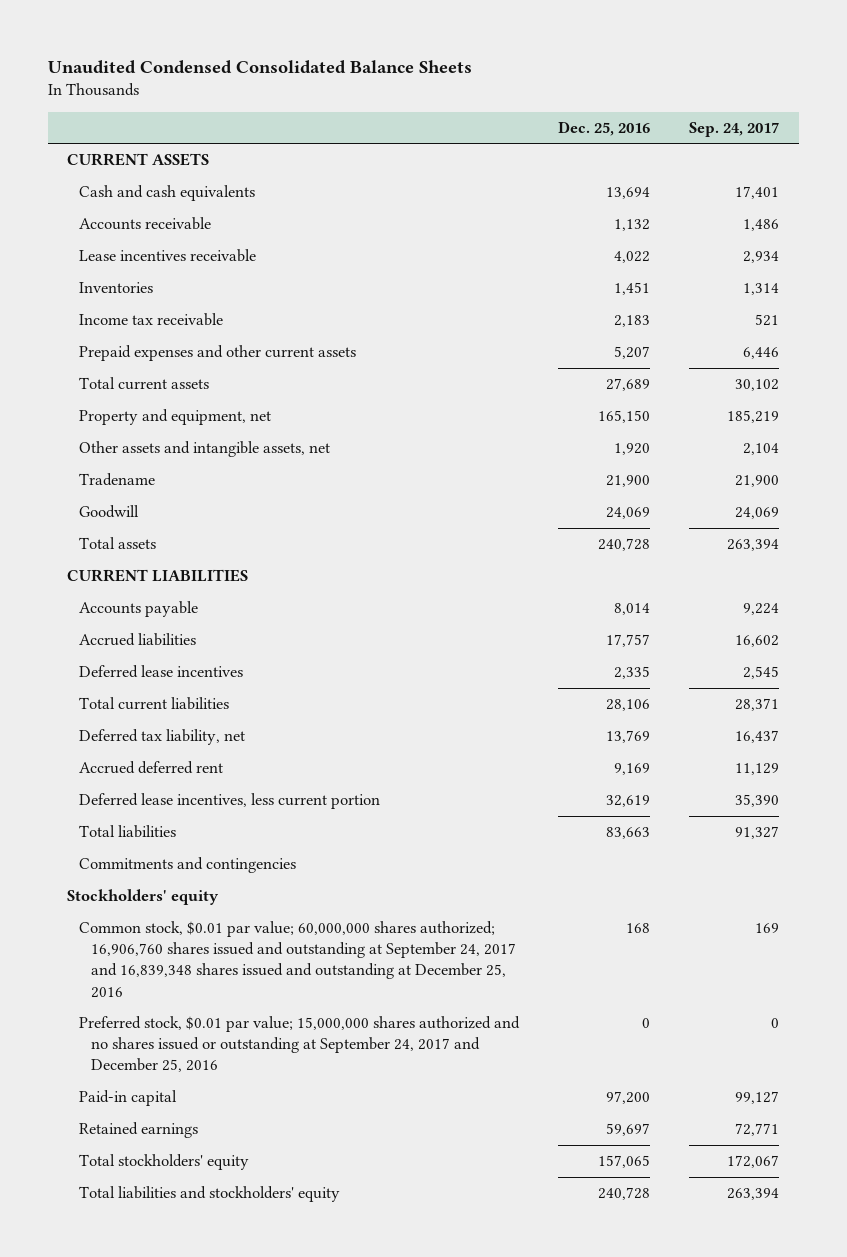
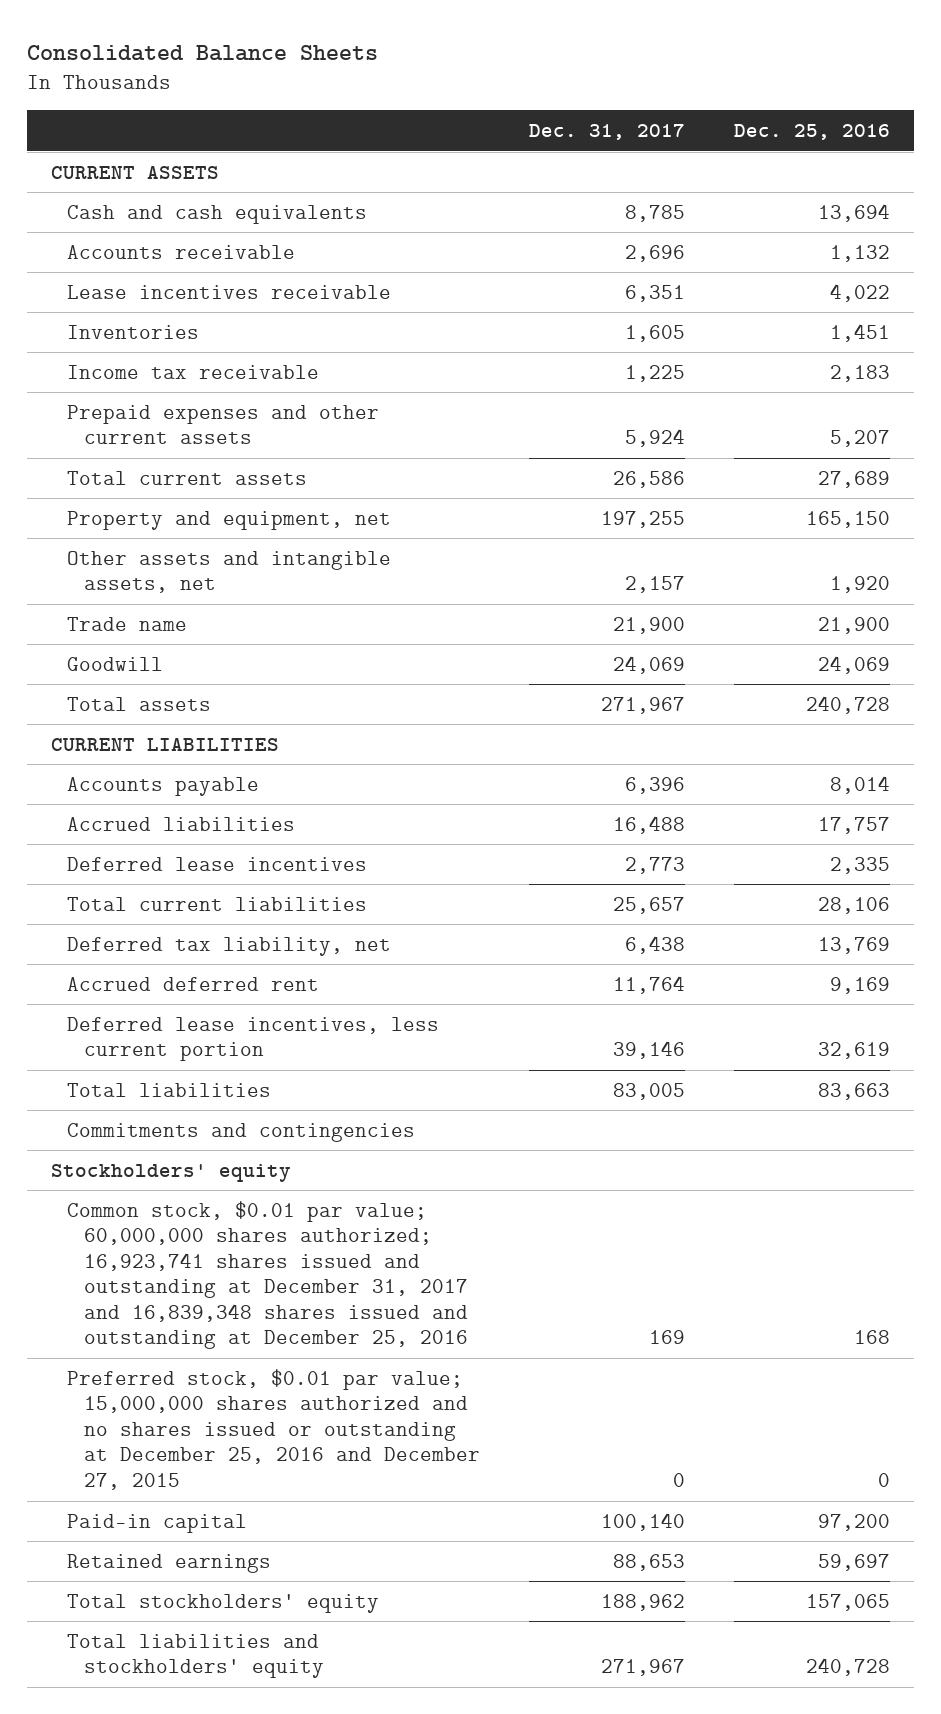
- Unaudited Condensed Consolidated Balance Sheets
+ Consolidated Balance Sheets
- | Dec. 25, 2016 | Sep. 24, 2017
+ | Dec. 31, 2017 | Dec. 25, 2016
- Tradename | 21,900 | 21,900
+ Trade name | 21,900 | 21,900
- Common stock, $0.01 par value; 60,000,000 shares authorized; 16,906,760 shares issued and outstanding at September 24, 2017 and 16,839,348 shares issued and outstanding at December 25, 2016 | 168 | 169
- Preferred stock, $0.01 par value; 15,000,000 shares authorized and no shares issued or outstanding at September 24, 2017 and December 25, 2016 | 0 | 0
+ Common stock, $0.01 par value; 60,000,000 shares authorized; 16,923,741 shares issued and outstanding at December 31, 2017 and 16,839,348 shares issued and outstanding at December 25, 2016 | 169 | 168
+ Preferred stock, $0.01 par value; 15,000,000 shares authorized and no shares issued or outstanding at December 25, 2016 and December 27, 2015 | 0 | 0

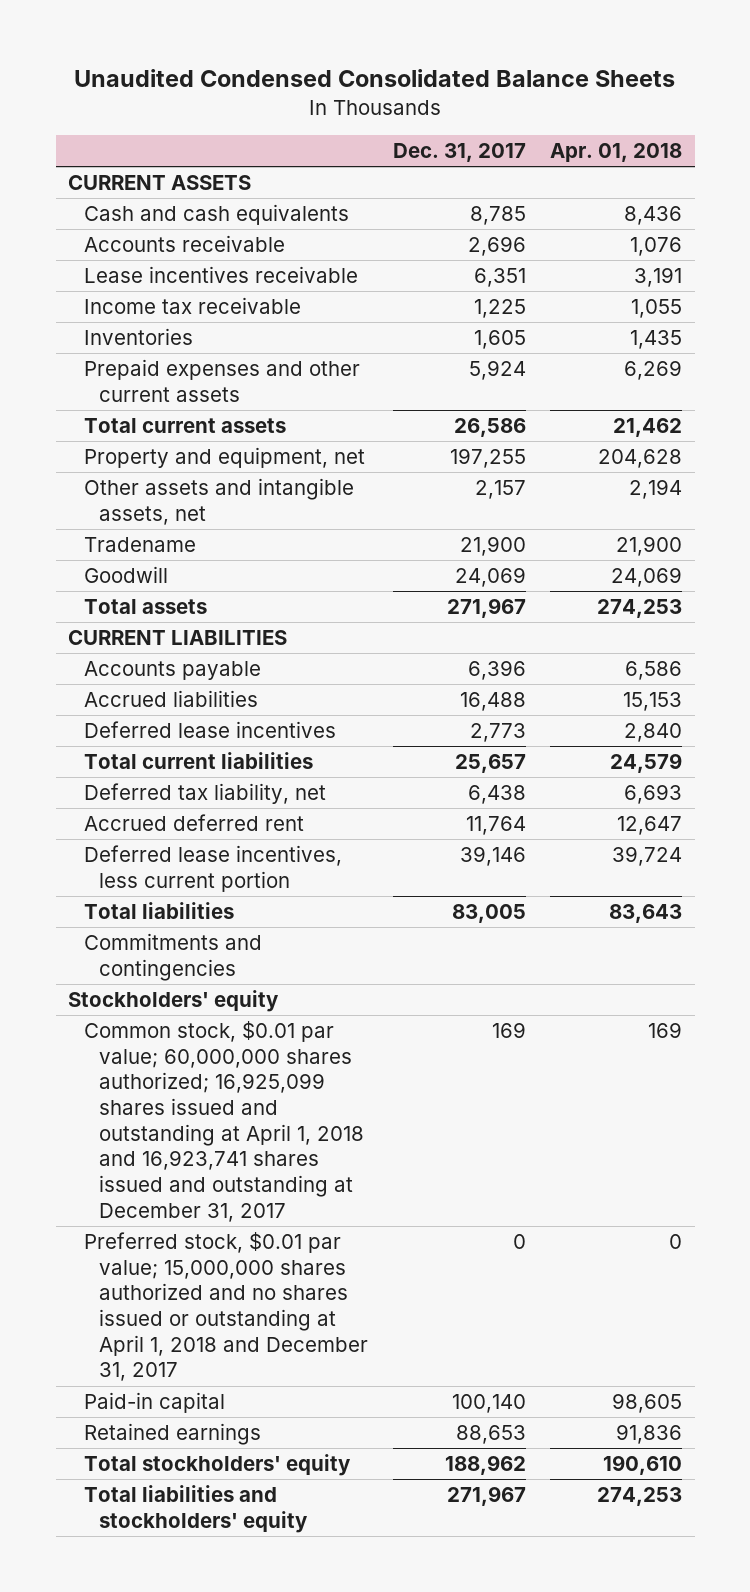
- Consolidated Balance Sheets
+ Unaudited Condensed Consolidated Balance Sheets
- | Dec. 31, 2017 | Dec. 25, 2016
+ | Dec. 31, 2017 | Apr. 01, 2018
moved down: Inventories | 1,605 | 1,435
- Trade name | 21,900 | 21,900
+ Tradename | 21,900 | 21,900
- Common stock, $0.01 par value; 60,000,000 shares authorized; 16,923,741 shares issued and outstanding at December 31, 2017 and 16,839,348 shares issued and outstanding at December 25, 2016 | 169 | 168
- Preferred stock, $0.01 par value; 15,000,000 shares authorized and no shares issued or outstanding at December 25, 2016 and December 27, 2015 | 0 | 0
+ Common stock, $0.01 par value; 60,000,000 shares authorized; 16,925,099 shares issued and outstanding at April 1, 2018 and 16,923,741 shares issued and outstanding at December 31, 2017 | 169 | 169
+ Preferred stock, $0.01 par value; 15,000,000 shares authorized and no shares issued or outstanding at April 1, 2018 and December 31, 2017 | 0 | 0

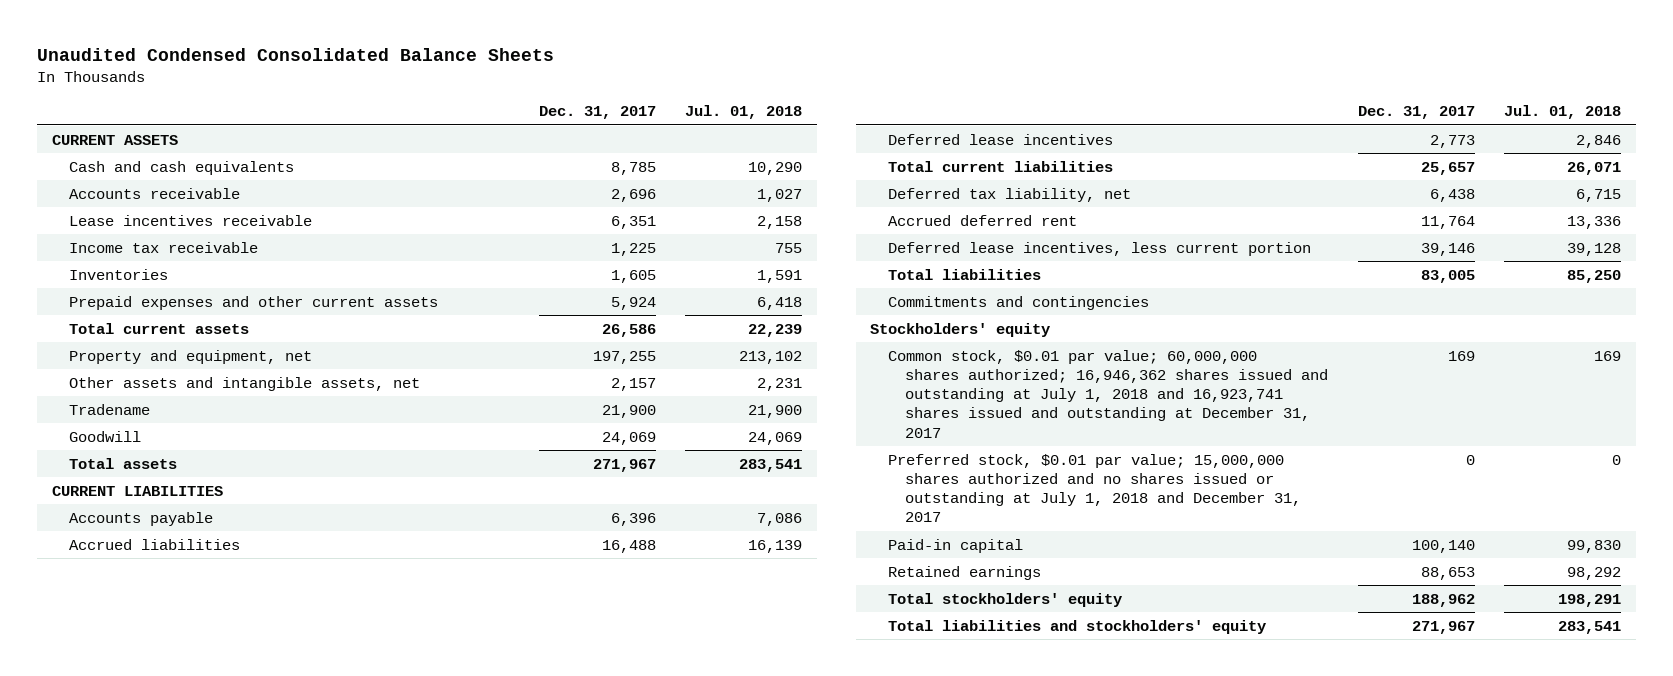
- | Dec. 31, 2017 | Apr. 01, 2018
+ | Dec. 31, 2017 | Jul. 01, 2018
- Common stock, $0.01 par value; 60,000,000 shares authorized; 16,925,099 shares issued and outstanding at April 1, 2018 and 16,923,741 shares issued and outstanding at December 31, 2017 | 169 | 169
- Preferred stock, $0.01 par value; 15,000,000 shares authorized and no shares issued or outstanding at April 1, 2018 and December 31, 2017 | 0 | 0
+ Common stock, $0.01 par value; 60,000,000 shares authorized; 16,946,362 shares issued and outstanding at July 1, 2018 and 16,923,741 shares issued and outstanding at December 31, 2017 | 169 | 169
+ Preferred stock, $0.01 par value; 15,000,000 shares authorized and no shares issued or outstanding at July 1, 2018 and December 31, 2017 | 0 | 0

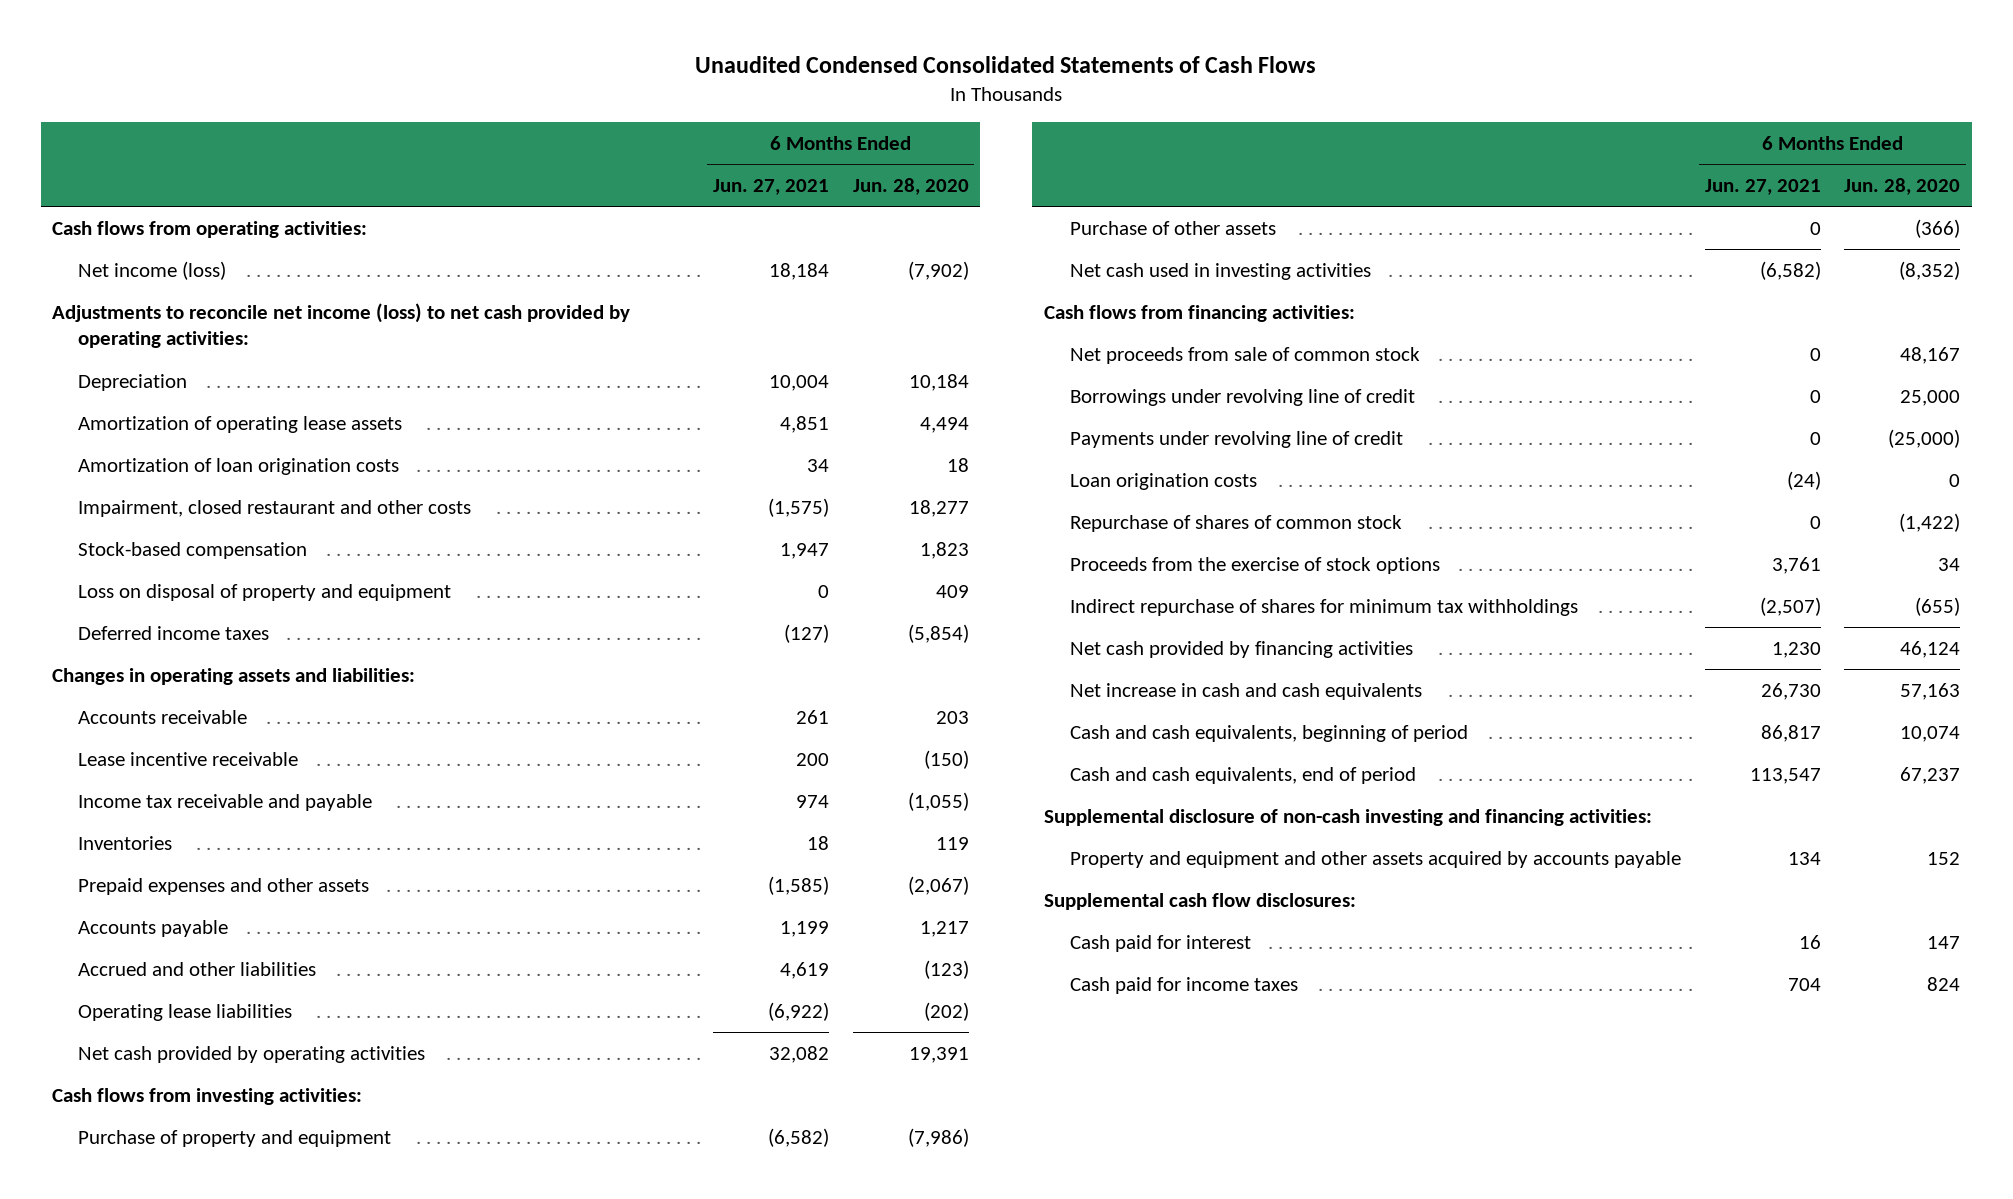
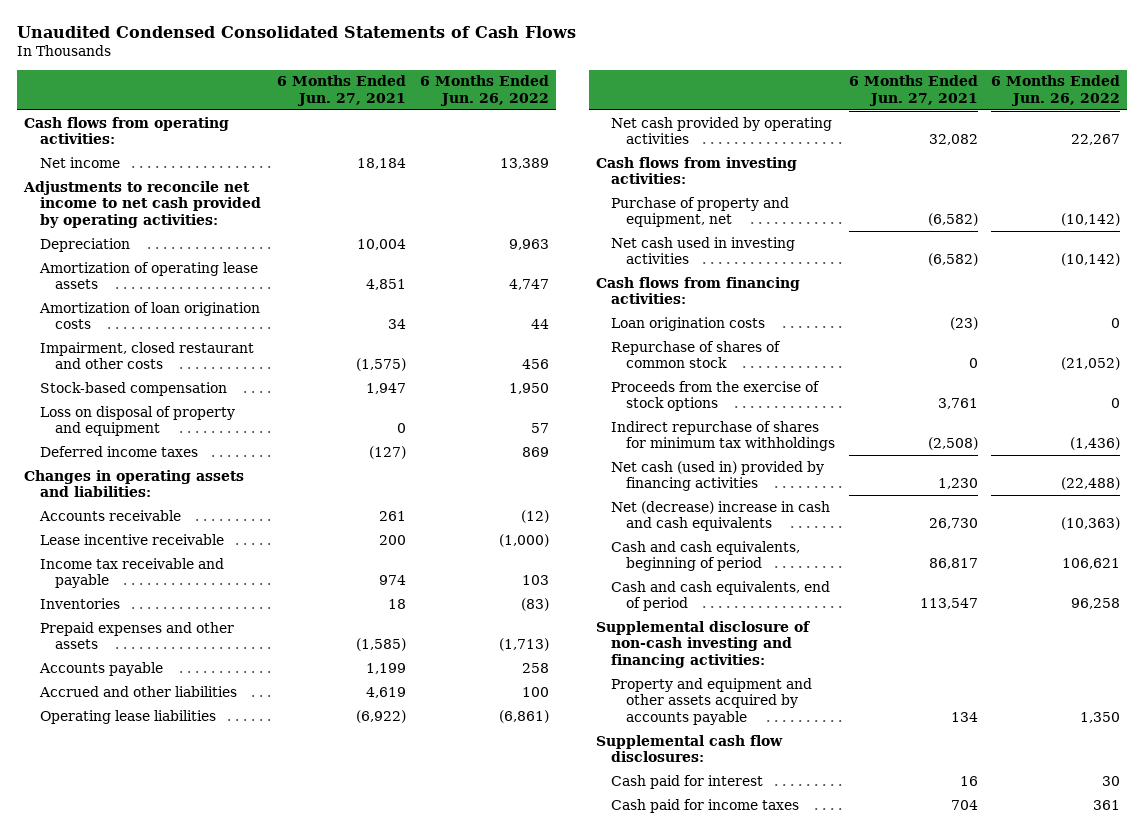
- | 6 Months Ended Jun. 27, 2021 | 6 Months Ended Jun. 28, 2020
+ | 6 Months Ended Jun. 27, 2021 | 6 Months Ended Jun. 26, 2022
- Net income (loss) | 18,184 | (7,902)
- Adjustments to reconcile net income (loss) to net cash provided by operating activities:
+ Net income | 18,184 | 13,389
+ Adjustments to reconcile net income to net cash provided by operating activities:
- Purchase of property and equipment | (6,582) | (7,986)
- Purchase of other assets | 0 | (366)
+ Purchase of property and equipment, net | (6,582) | (10,142)
- Net proceeds from sale of common stock | 0 | 48,167
- Borrowings under revolving line of credit | 0 | 25,000
- Payments under revolving line of credit | 0 | (25,000)
- Loan origination costs | (24) | 0
+ Loan origination costs | (23) | 0
- Indirect repurchase of shares for minimum tax withholdings | (2,507) | (655)
- Net cash provided by financing activities | 1,230 | 46,124
- Net increase in cash and cash equivalents | 26,730 | 57,163
+ Indirect repurchase of shares for minimum tax withholdings | (2,508) | (1,436)
+ Net cash (used in) provided by financing activities | 1,230 | (22,488)
+ Net (decrease) increase in cash and cash equivalents | 26,730 | (10,363)

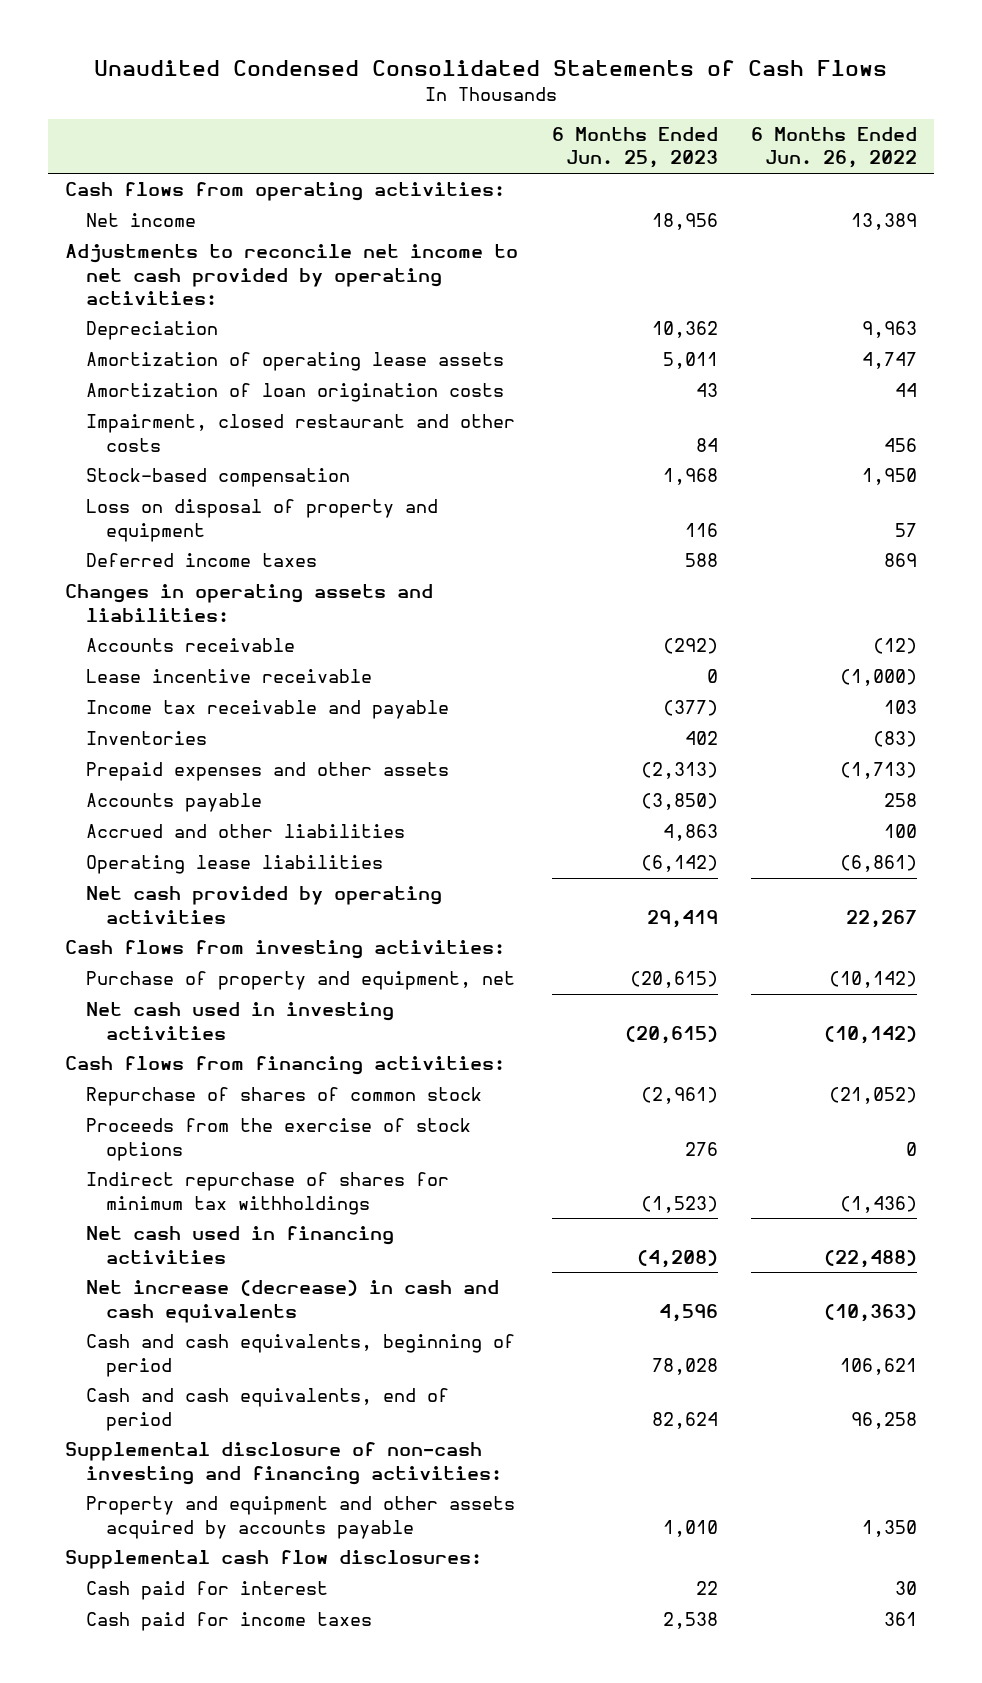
- | 6 Months Ended Jun. 27, 2021 | 6 Months Ended Jun. 26, 2022
+ | 6 Months Ended Jun. 25, 2023 | 6 Months Ended Jun. 26, 2022
- Loan origination costs | (23) | 0
- Net cash (used in) provided by financing activities | 1,230 | (22,488)
- Net (decrease) increase in cash and cash equivalents | 26,730 | (10,363)
+ Net cash used in financing activities | (4,208) | (22,488)
+ Net increase (decrease) in cash and cash equivalents | 4,596 | (10,363)

